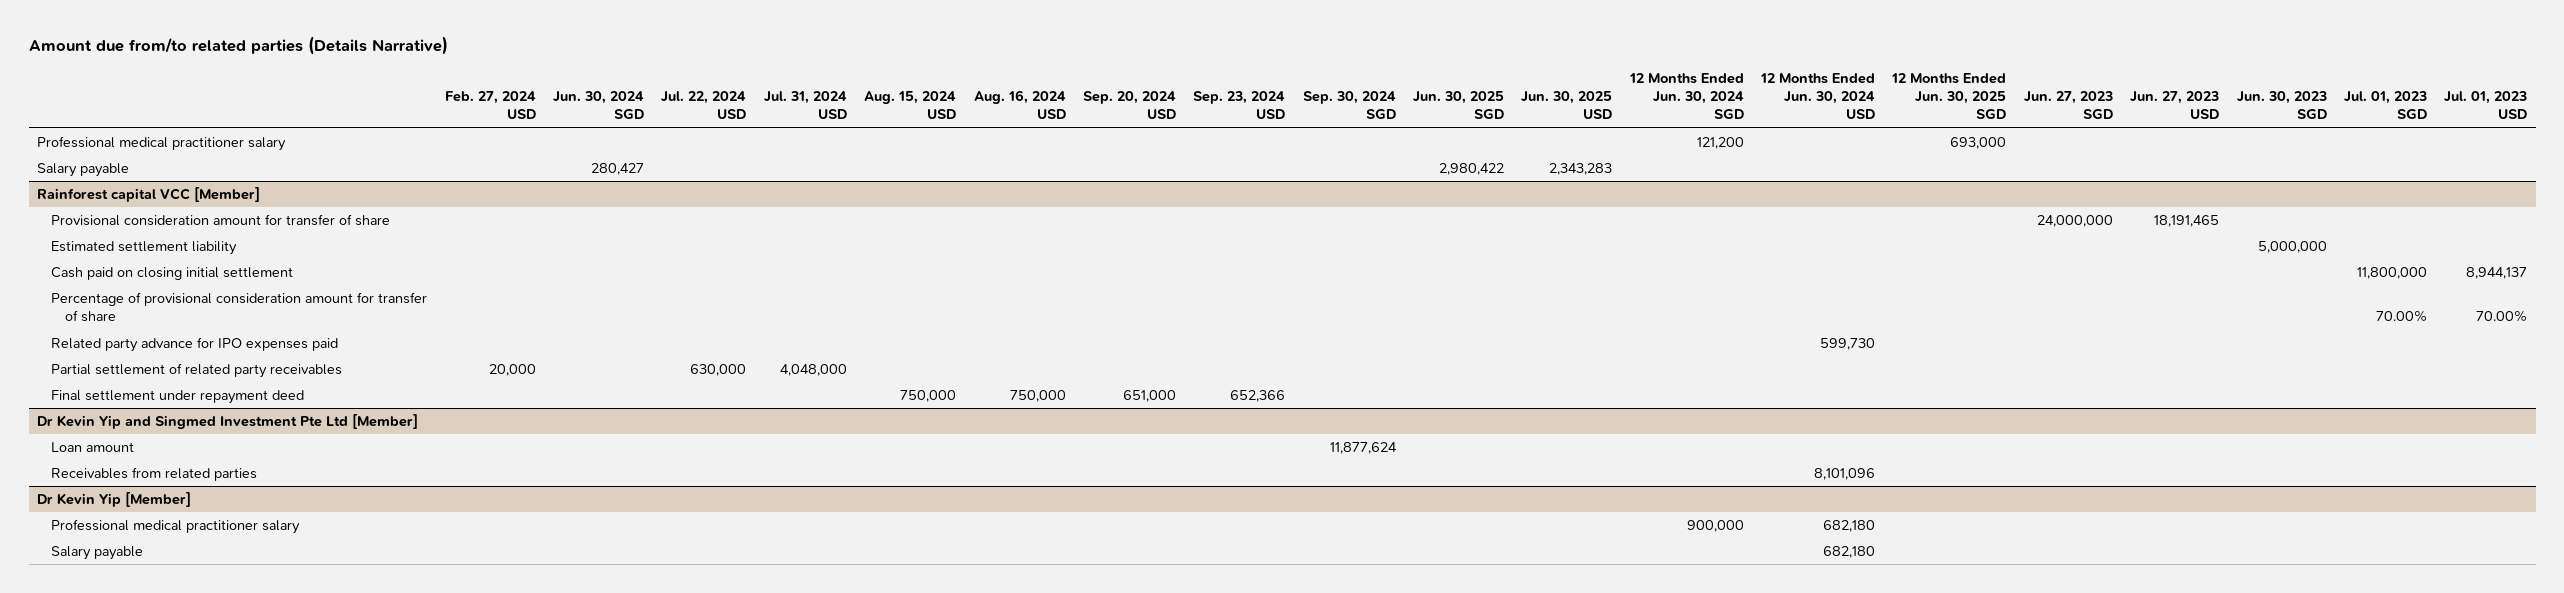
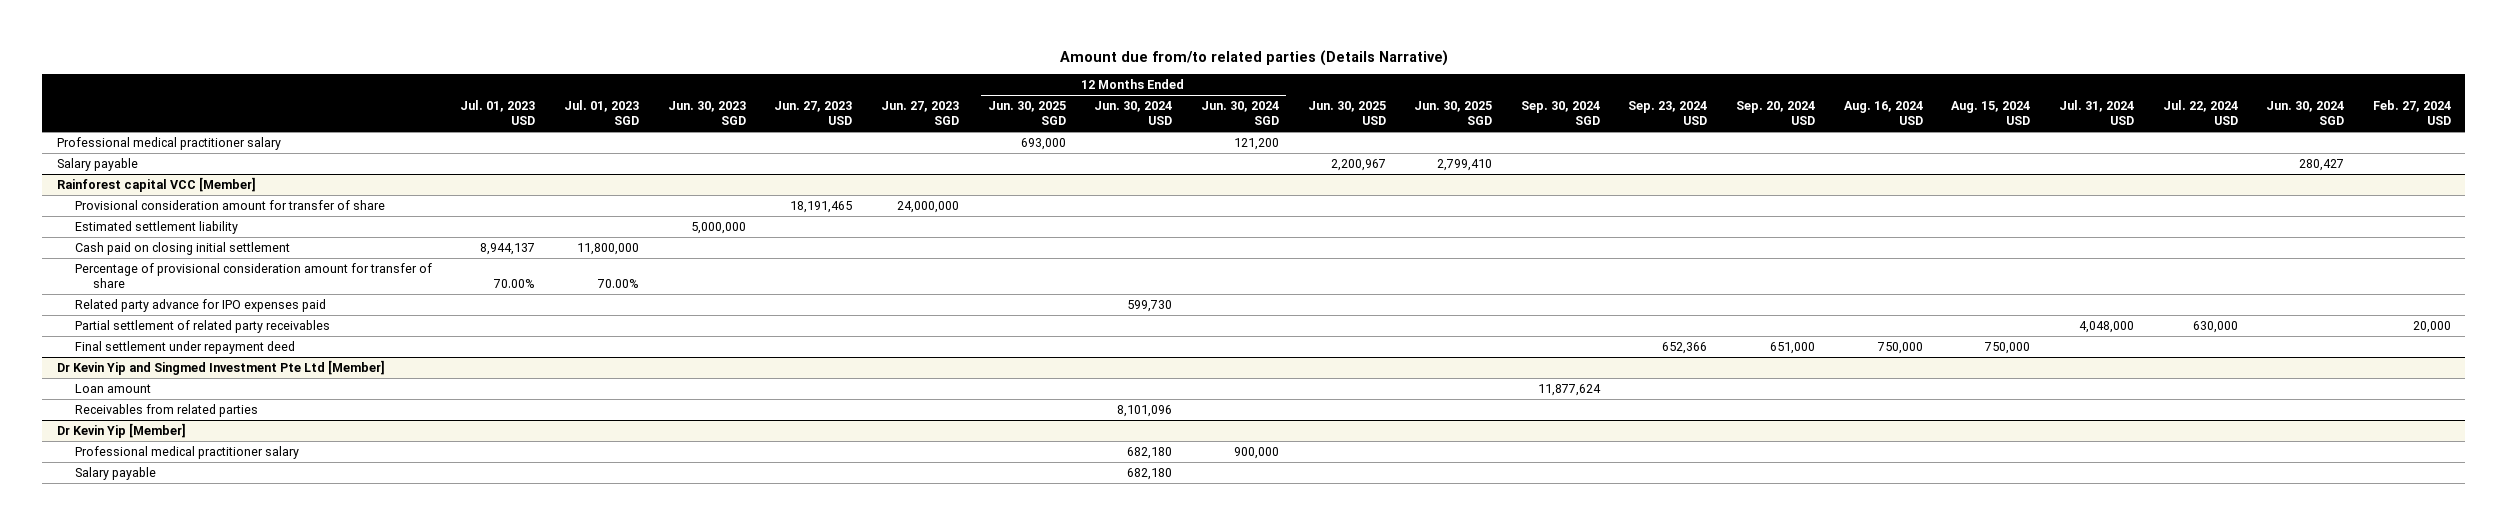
- | Feb. 27, 2024 USD | Jun. 30, 2024 SGD | Jul. 22, 2024 USD | Jul. 31, 2024 USD | Aug. 15, 2024 USD | Aug. 16, 2024 USD | Sep. 20, 2024 USD | Sep. 23, 2024 USD | Sep. 30, 2024 SGD | Jun. 30, 2025 SGD | Jun. 30, 2025 USD | 12 Months Ended Jun. 30, 2024 SGD | 12 Months Ended Jun. 30, 2024 USD | 12 Months Ended Jun. 30, 2025 SGD | Jun. 27, 2023 SGD | Jun. 27, 2023 USD | Jun. 30, 2023 SGD | Jul. 01, 2023 SGD | Jul. 01, 2023 USD
+ | Jul. 01, 2023 USD | Jul. 01, 2023 SGD | Jun. 30, 2023 SGD | Jun. 27, 2023 USD | Jun. 27, 2023 SGD | 12 Months Ended Jun. 30, 2025 SGD | 12 Months Ended Jun. 30, 2024 USD | 12 Months Ended Jun. 30, 2024 SGD | Jun. 30, 2025 USD | Jun. 30, 2025 SGD | Sep. 30, 2024 SGD | Sep. 23, 2024 USD | Sep. 20, 2024 USD | Aug. 16, 2024 USD | Aug. 15, 2024 USD | Jul. 31, 2024 USD | Jul. 22, 2024 USD | Jun. 30, 2024 SGD | Feb. 27, 2024 USD
- Salary payable | | 280,427 | | | | | | | | 2,980,422 | 2,343,283 | | | | | | | |
+ Salary payable | | | | | | | | | 2,200,967 | 2,799,410 | | | | | | | | 280,427 |

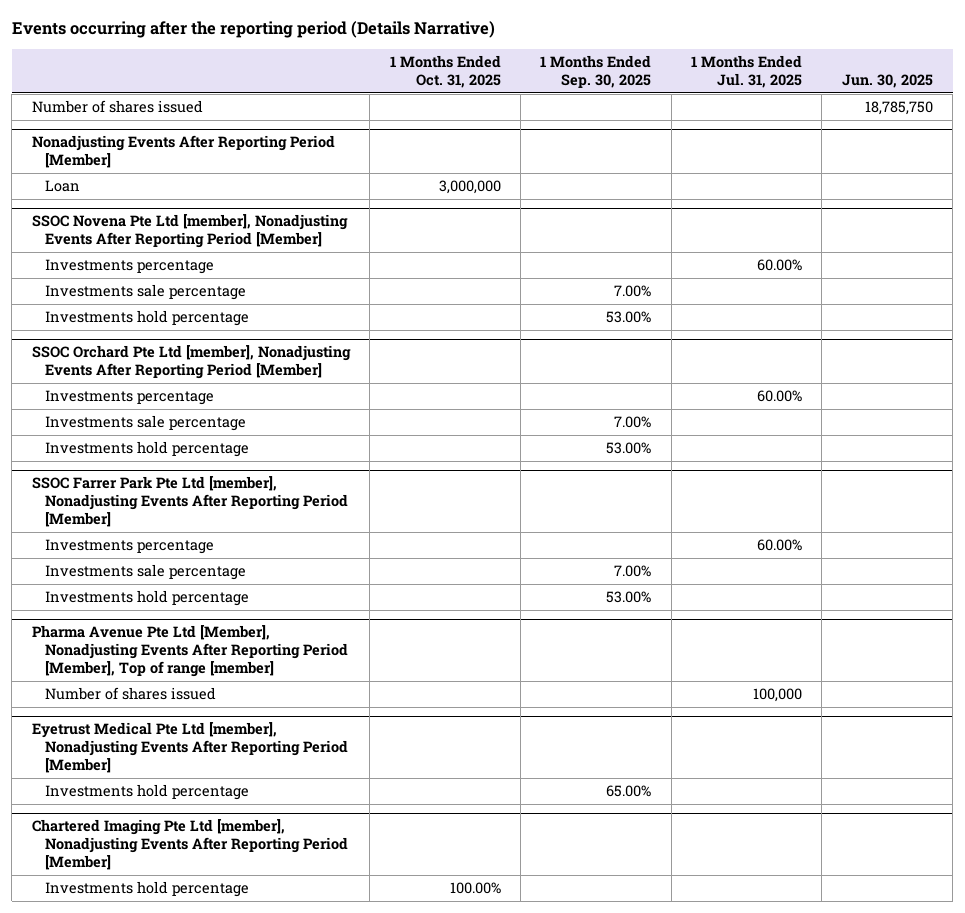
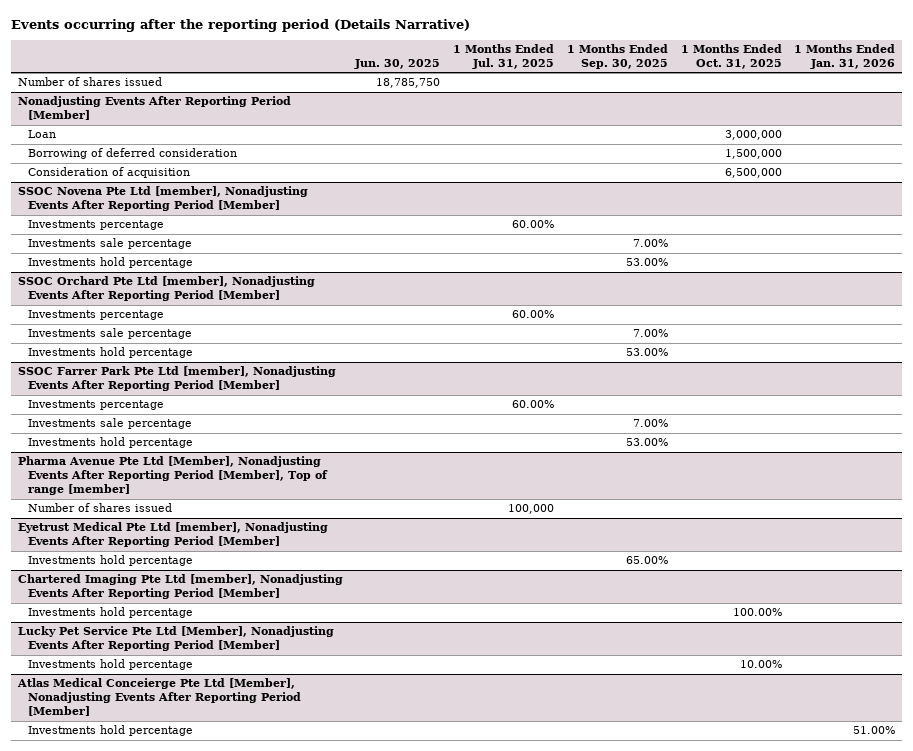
- | 1 Months Ended Oct. 31, 2025 | 1 Months Ended Sep. 30, 2025 | 1 Months Ended Jul. 31, 2025 | Jun. 30, 2025
+ | Jun. 30, 2025 | 1 Months Ended Jul. 31, 2025 | 1 Months Ended Sep. 30, 2025 | 1 Months Ended Oct. 31, 2025 | 1 Months Ended Jan. 31, 2026
@ Nonadjusting Events After Reporting Period [Member]
+ Borrowing of deferred consideration | | | | 1,500,000 |
+ Consideration of acquisition | | | | 6,500,000 |
+ Lucky Pet Service Pte Ltd [Member], Nonadjusting Events After Reporting Period [Member]
+ Investments hold percentage | | | | 10.00% |
+ Atlas Medical Conceierge Pte Ltd [Member], Nonadjusting Events After Reporting Period [Member]
+ Investments hold percentage | | | | | 51.00%

